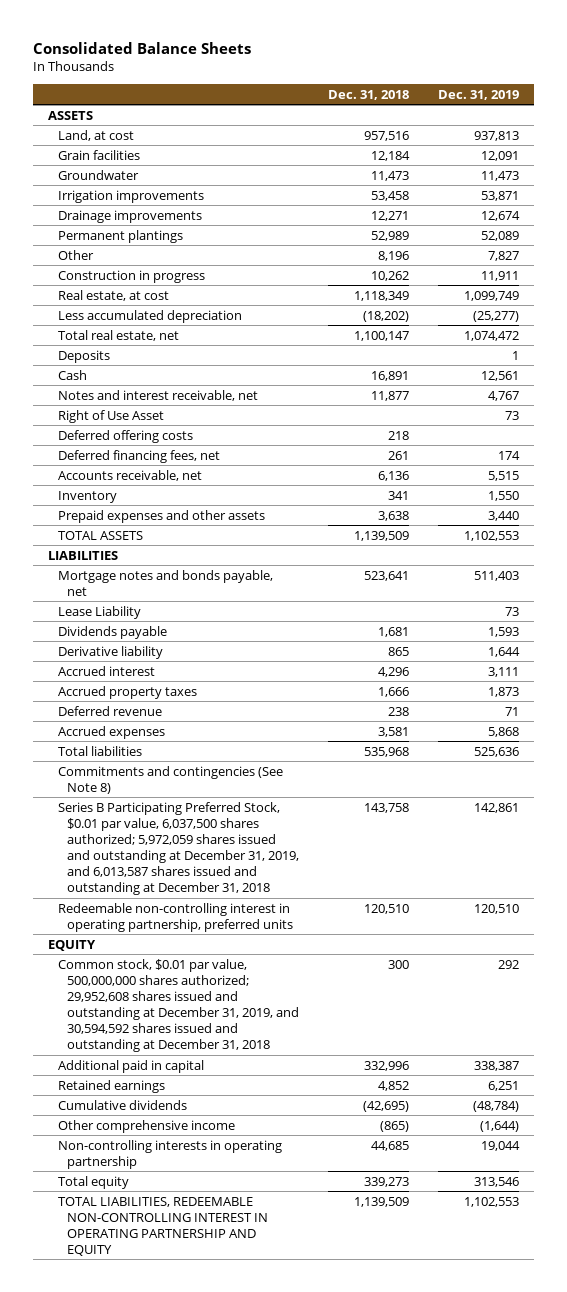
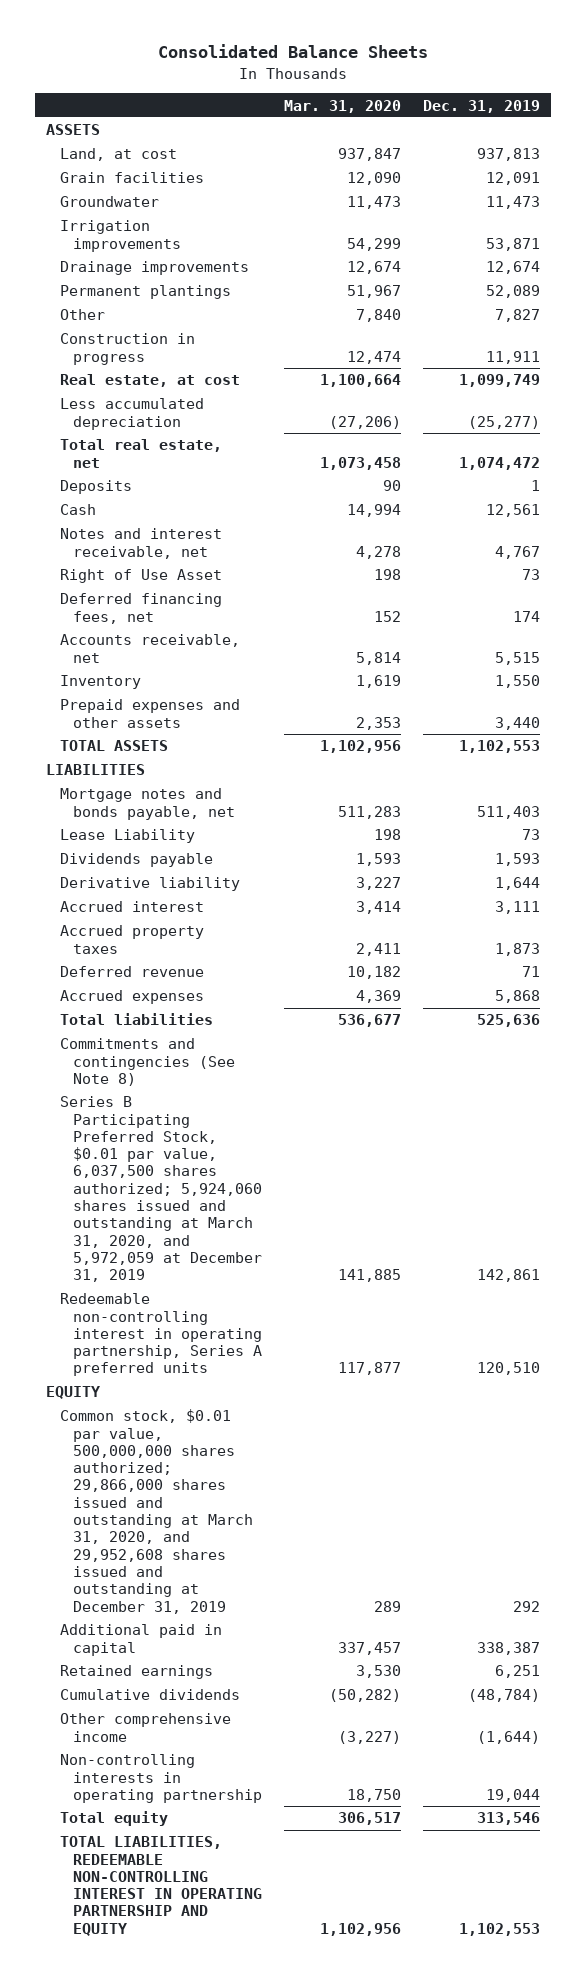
- | Dec. 31, 2018 | Dec. 31, 2019
+ | Mar. 31, 2020 | Dec. 31, 2019
- Deferred offering costs | 218 |
- Series B Participating Preferred Stock, $0.01 par value, 6,037,500 shares authorized; 5,972,059 shares issued and outstanding at December 31, 2019, and 6,013,587 shares issued and outstanding at December 31, 2018 | 143,758 | 142,861
- Redeemable non-controlling interest in operating partnership, preferred units | 120,510 | 120,510
+ Series B Participating Preferred Stock, $0.01 par value, 6,037,500 shares authorized; 5,924,060 shares issued and outstanding at March 31, 2020, and 5,972,059 at December 31, 2019 | 141,885 | 142,861
+ Redeemable non-controlling interest in operating partnership, Series A preferred units | 117,877 | 120,510
- Common stock, $0.01 par value, 500,000,000 shares authorized; 29,952,608 shares issued and outstanding at December 31, 2019, and 30,594,592 shares issued and outstanding at December 31, 2018 | 300 | 292
+ Common stock, $0.01 par value, 500,000,000 shares authorized; 29,866,000 shares issued and outstanding at March 31, 2020, and 29,952,608 shares issued and outstanding at December 31, 2019 | 289 | 292

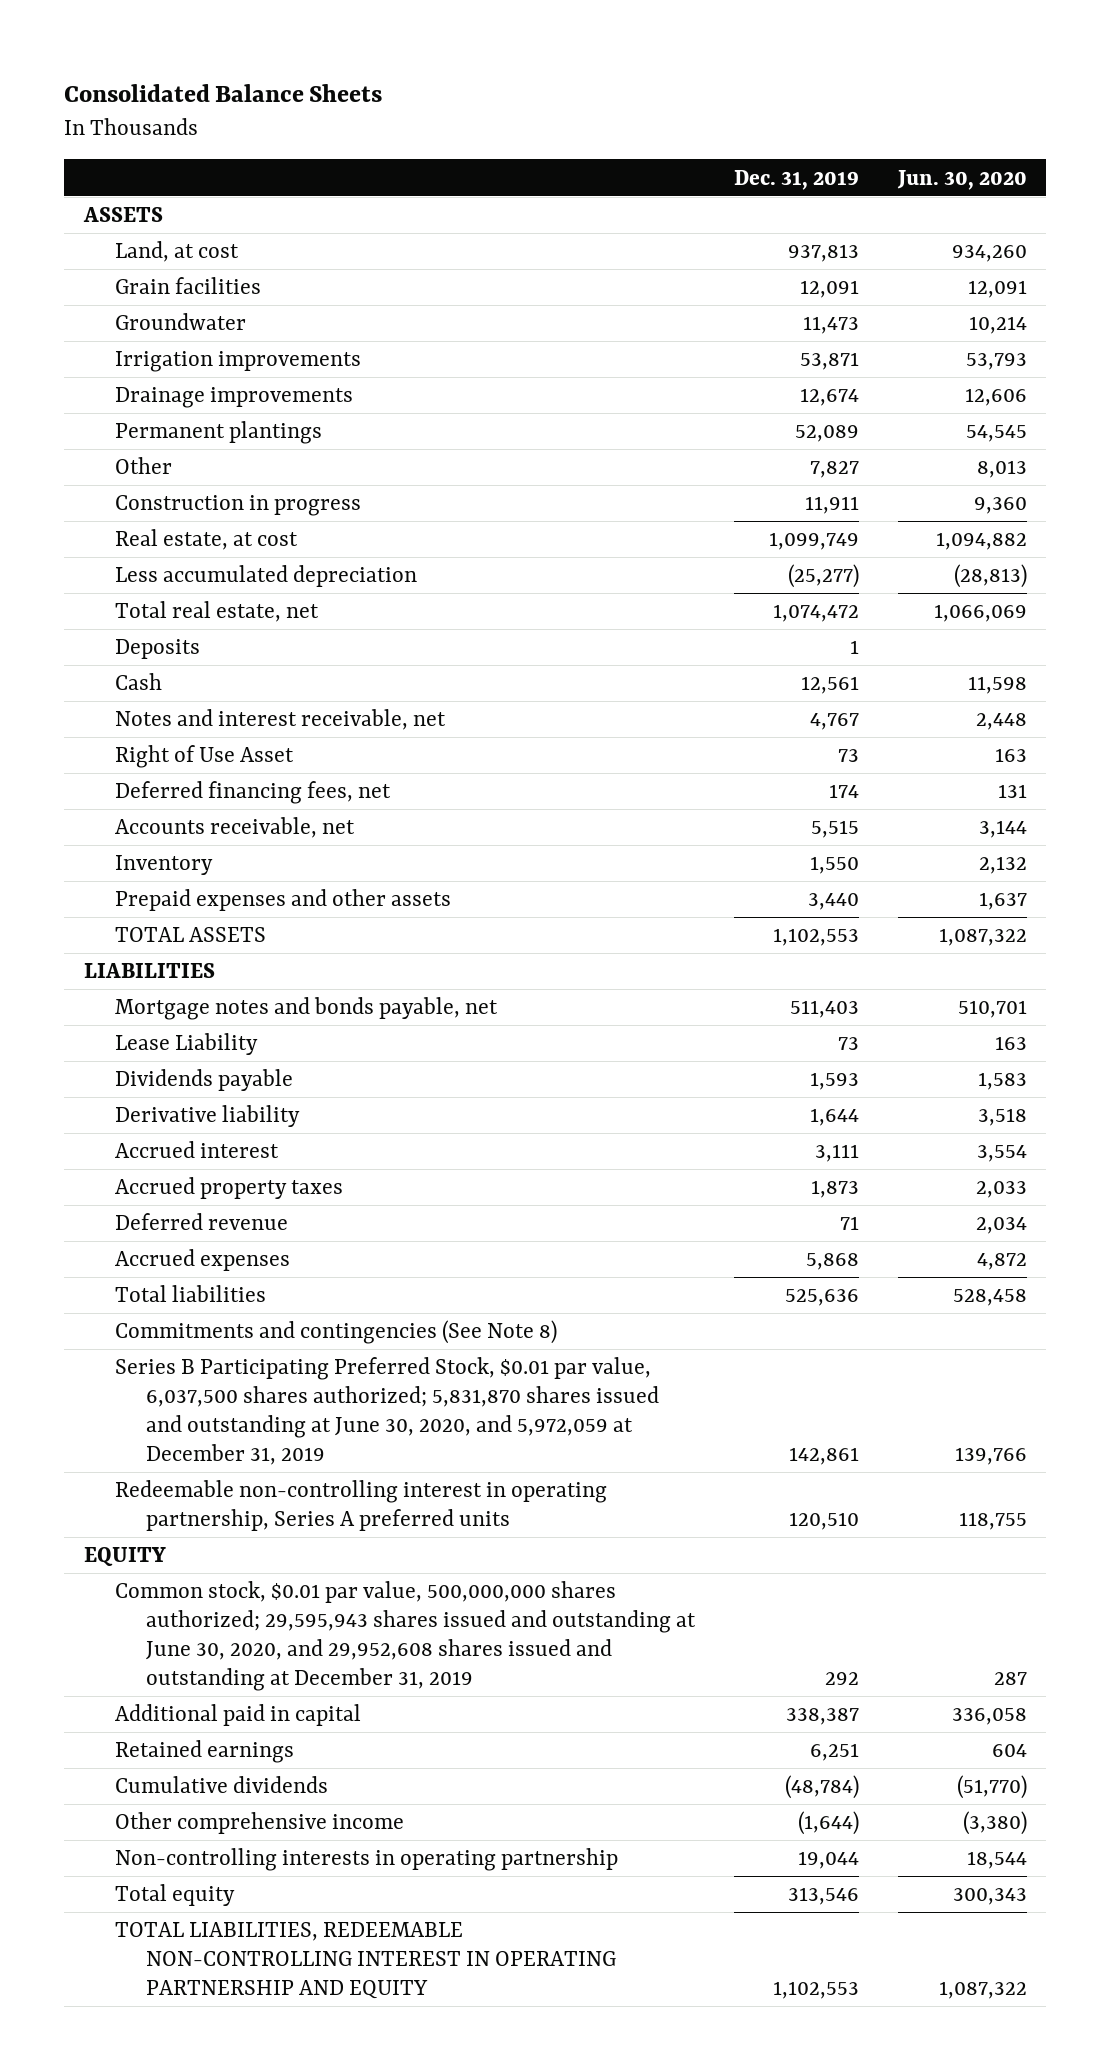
- | Mar. 31, 2020 | Dec. 31, 2019
+ | Dec. 31, 2019 | Jun. 30, 2020
- Series B Participating Preferred Stock, $0.01 par value, 6,037,500 shares authorized; 5,924,060 shares issued and outstanding at March 31, 2020, and 5,972,059 at December 31, 2019 | 141,885 | 142,861
+ Series B Participating Preferred Stock, $0.01 par value, 6,037,500 shares authorized; 5,831,870 shares issued and outstanding at June 30, 2020, and 5,972,059 at December 31, 2019 | 142,861 | 139,766
- Common stock, $0.01 par value, 500,000,000 shares authorized; 29,866,000 shares issued and outstanding at March 31, 2020, and 29,952,608 shares issued and outstanding at December 31, 2019 | 289 | 292
+ Common stock, $0.01 par value, 500,000,000 shares authorized; 29,595,943 shares issued and outstanding at June 30, 2020, and 29,952,608 shares issued and outstanding at December 31, 2019 | 292 | 287

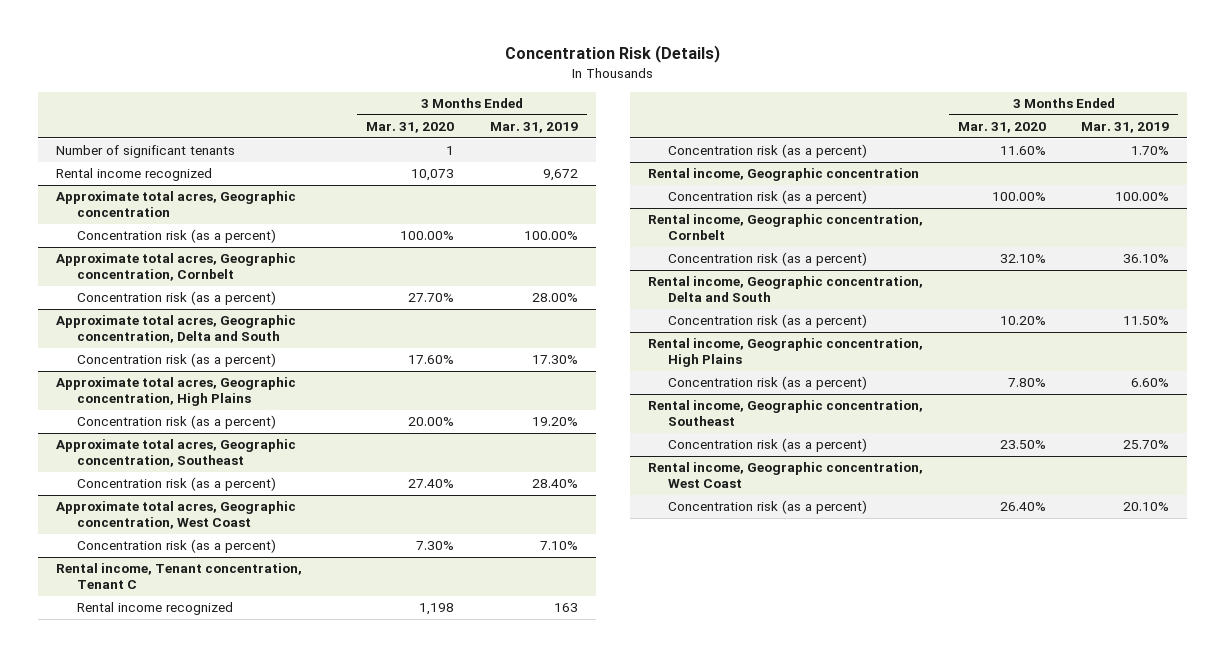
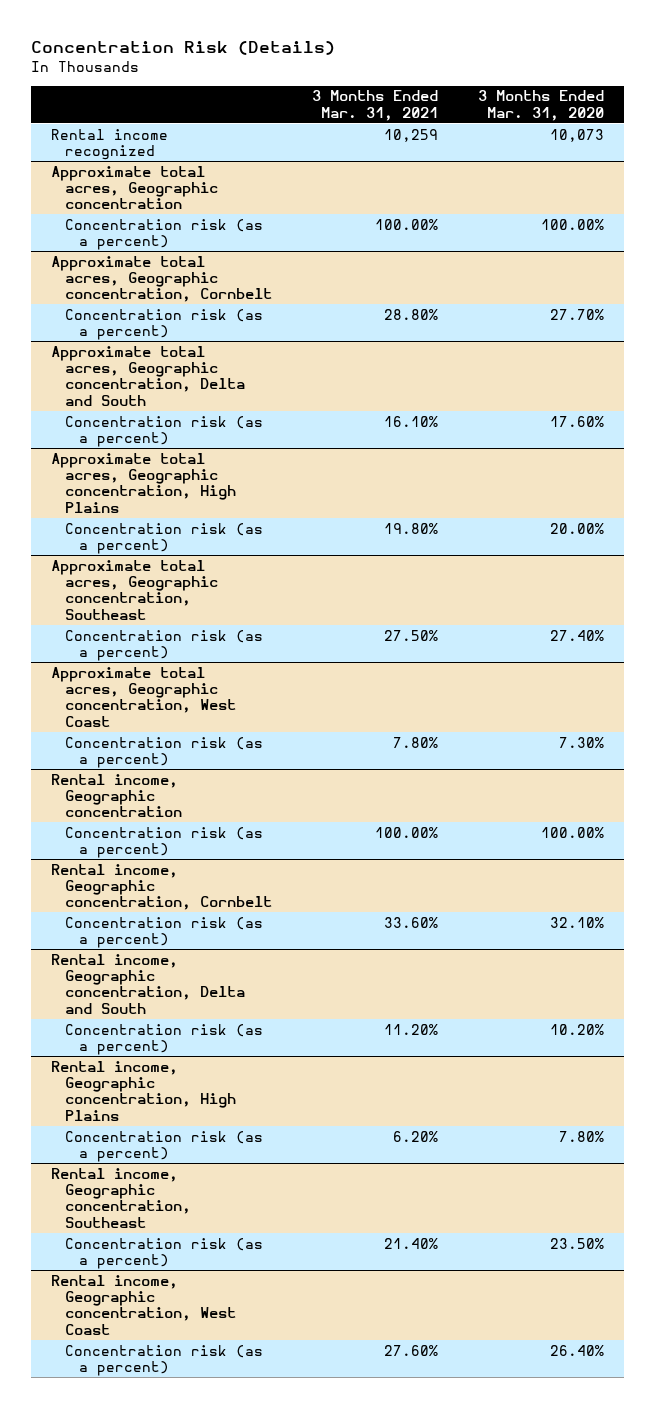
- | 3 Months Ended Mar. 31, 2020 | 3 Months Ended Mar. 31, 2019
+ | 3 Months Ended Mar. 31, 2021 | 3 Months Ended Mar. 31, 2020
- Number of significant tenants | 1 |
- Rental income, Tenant concentration, Tenant C
- Rental income recognized | 1,198 | 163
- Concentration risk (as a percent) | 11.60% | 1.70%

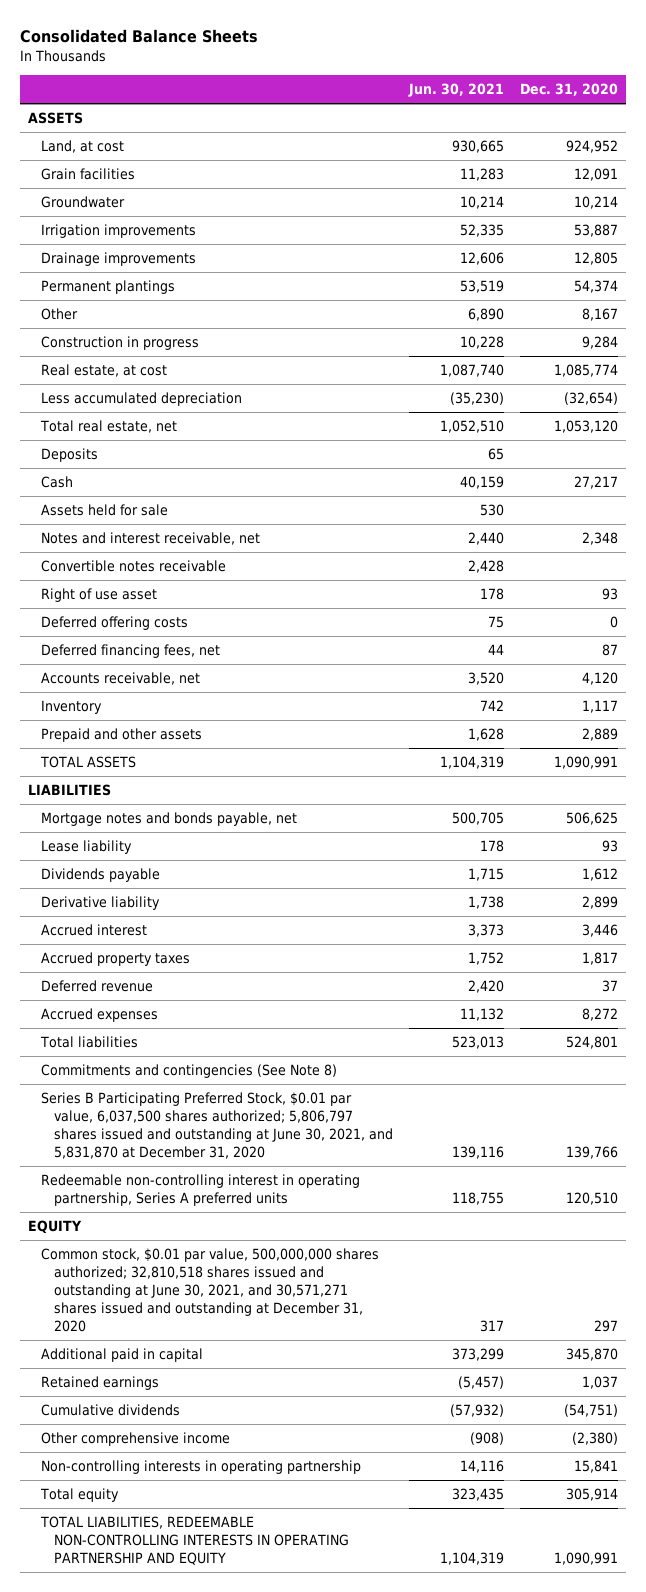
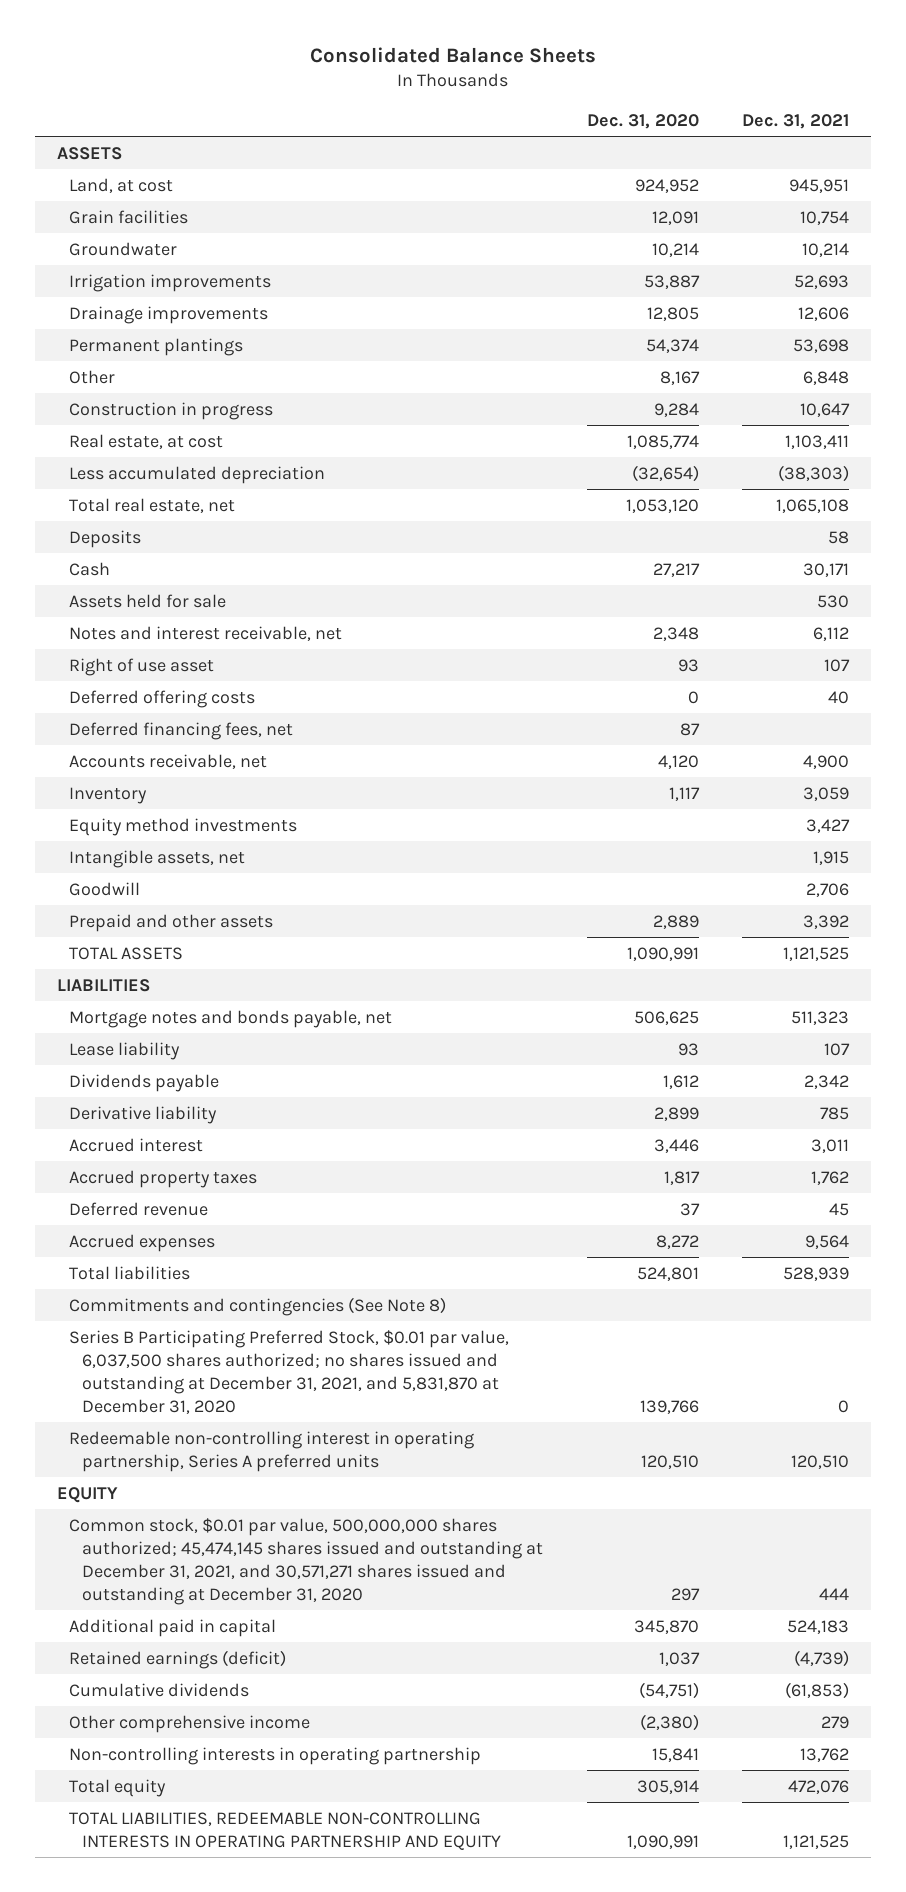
- | Jun. 30, 2021 | Dec. 31, 2020
+ | Dec. 31, 2020 | Dec. 31, 2021
- Convertible notes receivable | 2,428 |
+ Equity method investments | | 3,427
+ Intangible assets, net | | 1,915
+ Goodwill | | 2,706
- Series B Participating Preferred Stock, $0.01 par value, 6,037,500 shares authorized; 5,806,797 shares issued and outstanding at June 30, 2021, and 5,831,870 at December 31, 2020 | 139,116 | 139,766
+ Series B Participating Preferred Stock, $0.01 par value, 6,037,500 shares authorized; no shares issued and outstanding at December 31, 2021, and 5,831,870 at December 31, 2020 | 139,766 | 0
- Common stock, $0.01 par value, 500,000,000 shares authorized; 32,810,518 shares issued and outstanding at June 30, 2021, and 30,571,271 shares issued and outstanding at December 31, 2020 | 317 | 297
+ Common stock, $0.01 par value, 500,000,000 shares authorized; 45,474,145 shares issued and outstanding at December 31, 2021, and 30,571,271 shares issued and outstanding at December 31, 2020 | 297 | 444
- Retained earnings | (5,457) | 1,037
+ Retained earnings (deficit) | 1,037 | (4,739)

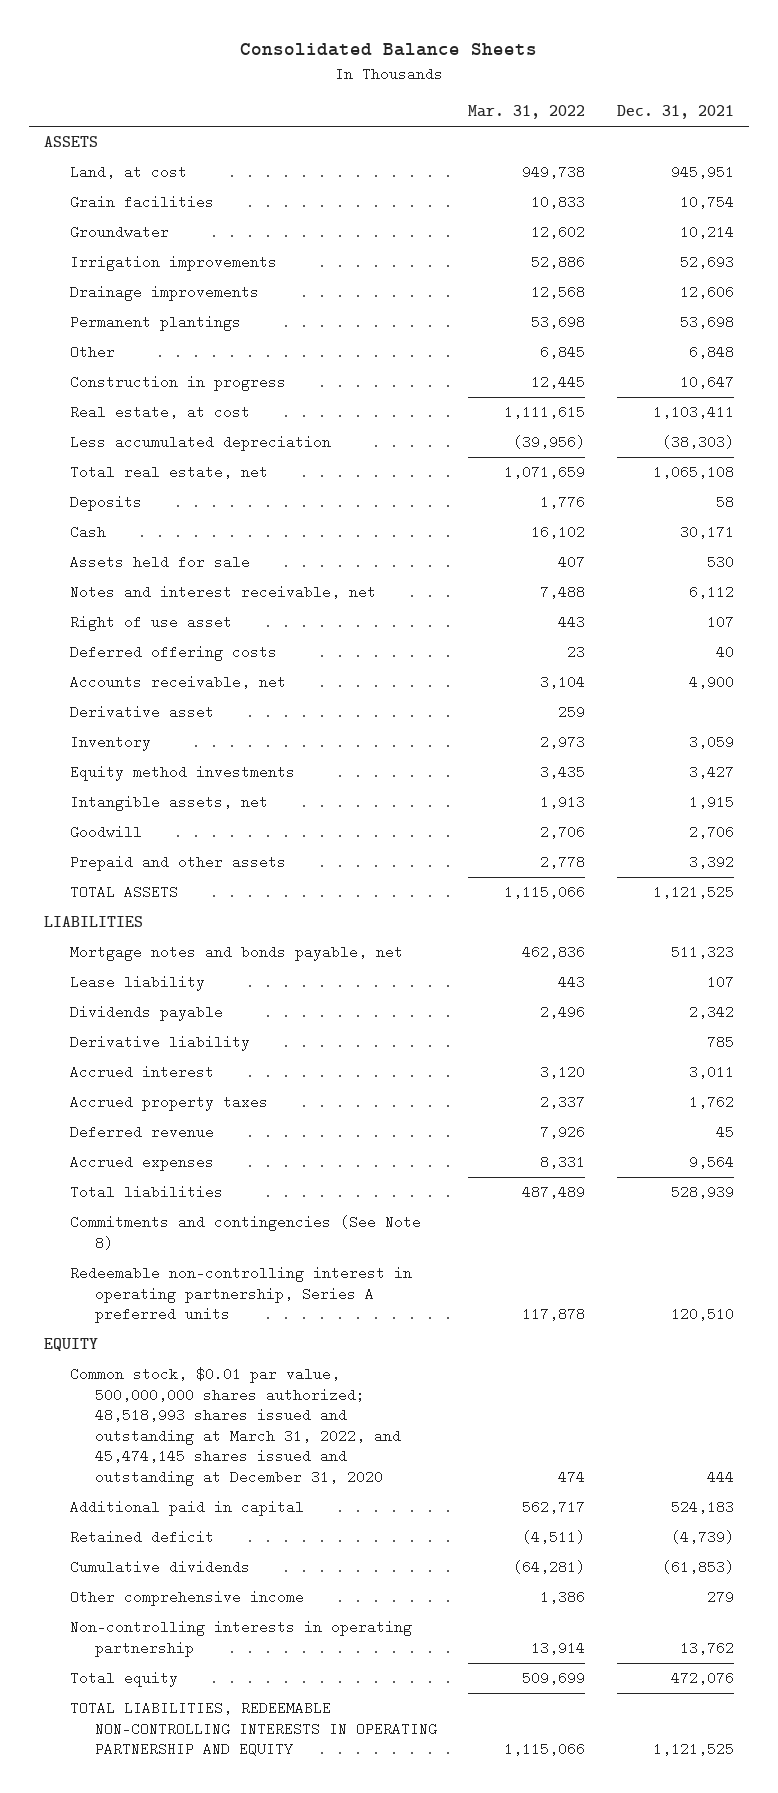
- | Dec. 31, 2020 | Dec. 31, 2021
+ | Mar. 31, 2022 | Dec. 31, 2021
- Deferred financing fees, net | 87 |
+ Derivative asset | 259 |
- Series B Participating Preferred Stock, $0.01 par value, 6,037,500 shares authorized; no shares issued and outstanding at December 31, 2021, and 5,831,870 at December 31, 2020 | 139,766 | 0
- Common stock, $0.01 par value, 500,000,000 shares authorized; 45,474,145 shares issued and outstanding at December 31, 2021, and 30,571,271 shares issued and outstanding at December 31, 2020 | 297 | 444
+ Common stock, $0.01 par value, 500,000,000 shares authorized; 48,518,993 shares issued and outstanding at March 31, 2022, and 45,474,145 shares issued and outstanding at December 31, 2020 | 474 | 444
- Retained earnings (deficit) | 1,037 | (4,739)
+ Retained deficit | (4,511) | (4,739)

